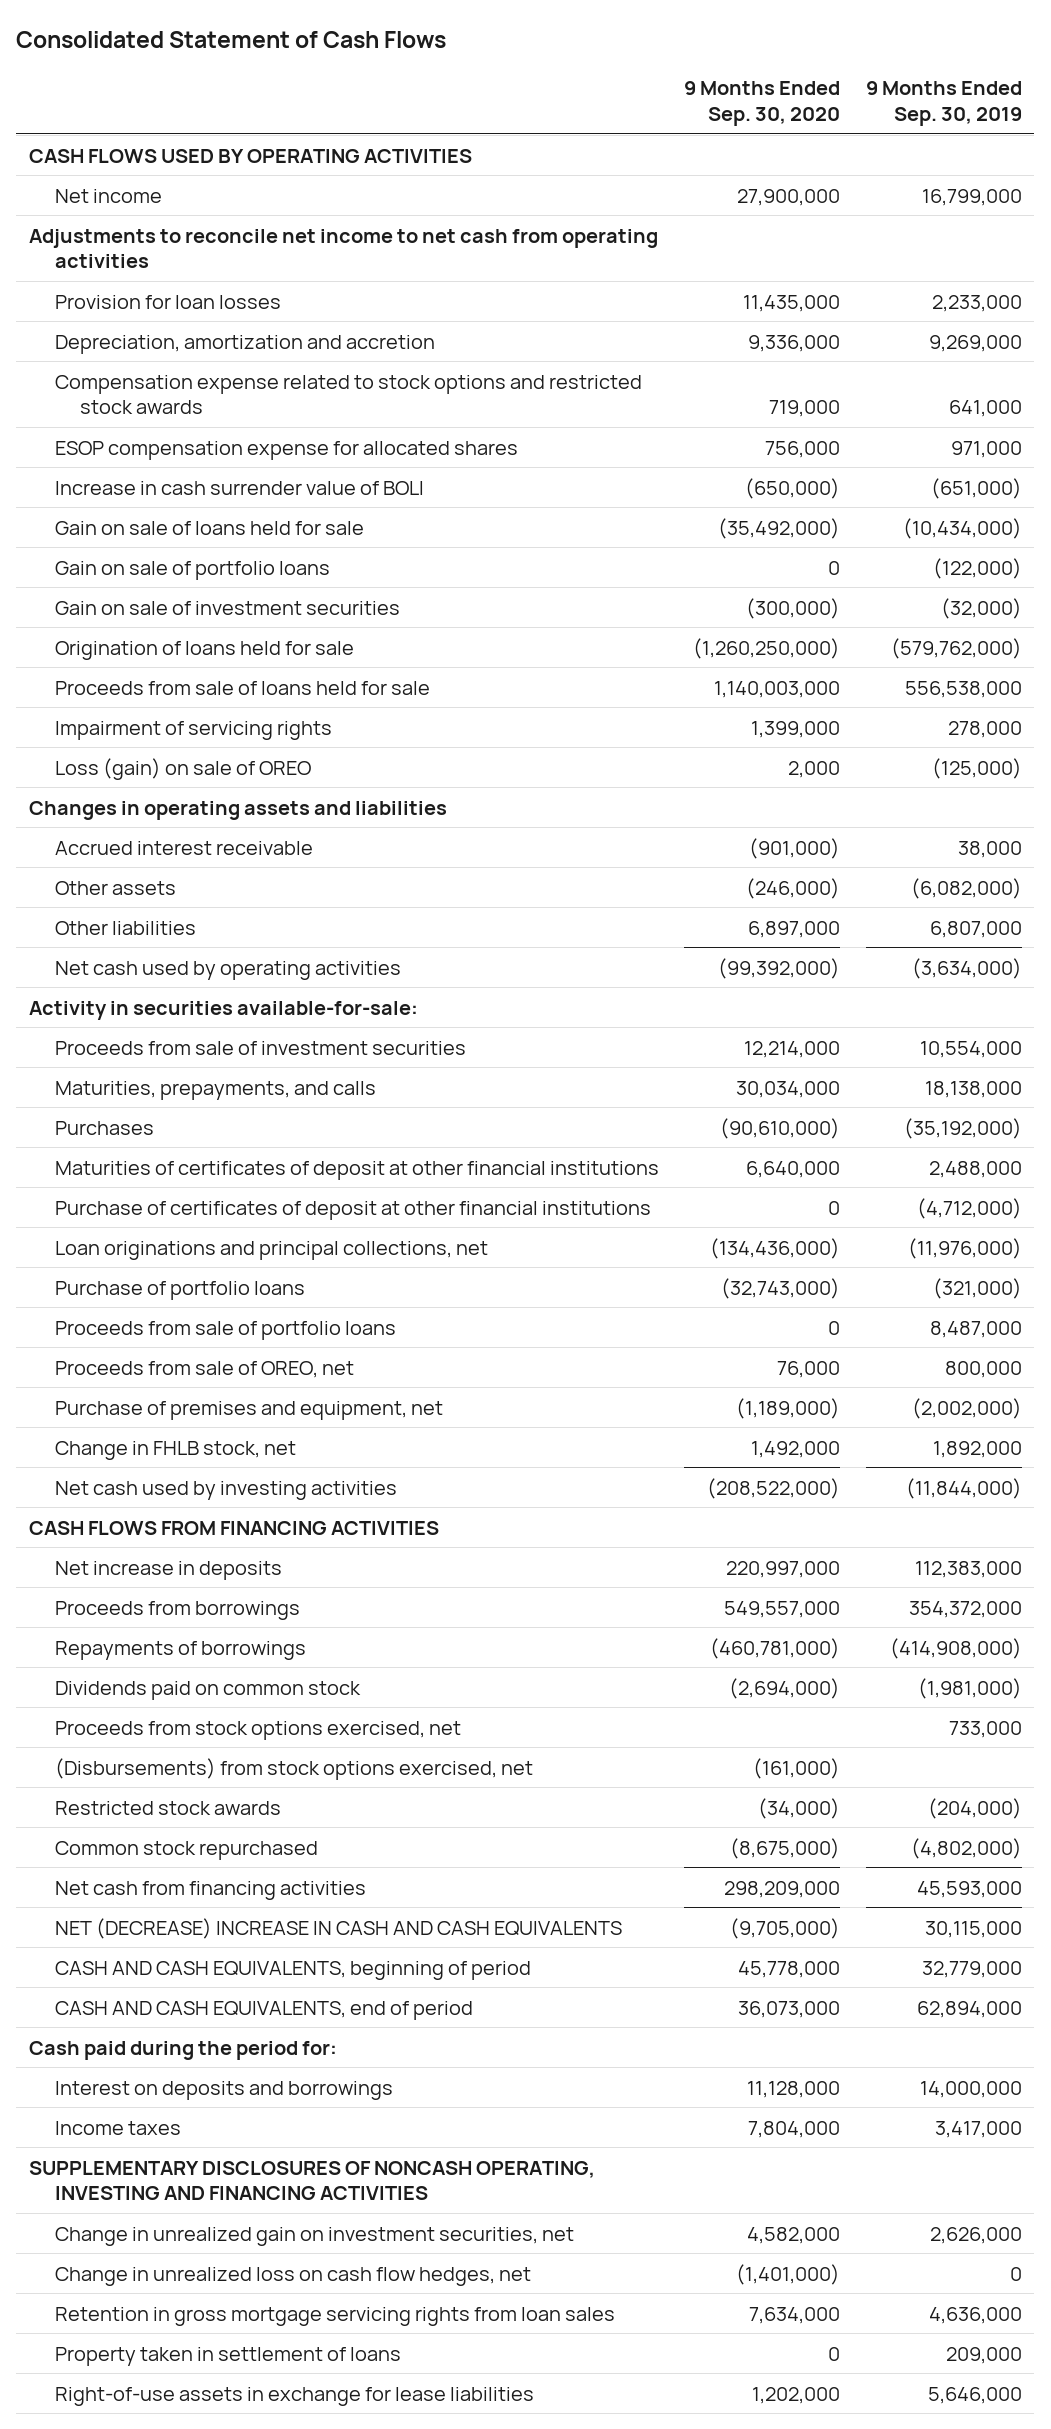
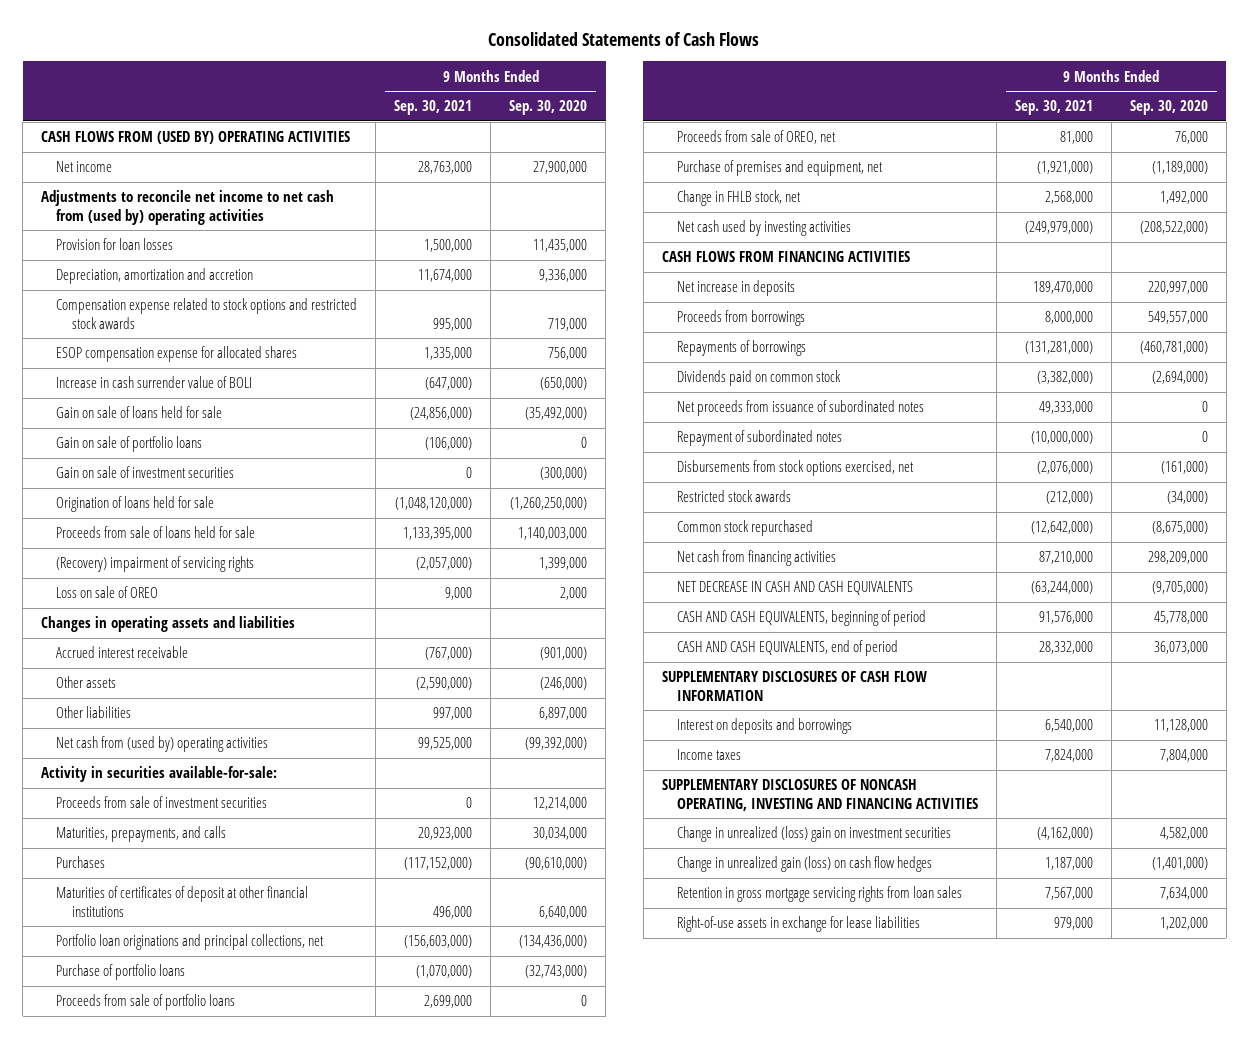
- Consolidated Statement of Cash Flows
+ Consolidated Statements of Cash Flows
- | 9 Months Ended Sep. 30, 2020 | 9 Months Ended Sep. 30, 2019
+ | 9 Months Ended Sep. 30, 2021 | 9 Months Ended Sep. 30, 2020
- CASH FLOWS USED BY OPERATING ACTIVITIES
+ CASH FLOWS FROM (USED BY) OPERATING ACTIVITIES
- Adjustments to reconcile net income to net cash from operating activities
+ Adjustments to reconcile net income to net cash from (used by) operating activities
- Impairment of servicing rights | 1,399,000 | 278,000
- Loss (gain) on sale of OREO | 2,000 | (125,000)
+ (Recovery) impairment of servicing rights | (2,057,000) | 1,399,000
+ Loss on sale of OREO | 9,000 | 2,000
- Net cash used by operating activities | (99,392,000) | (3,634,000)
+ Net cash from (used by) operating activities | 99,525,000 | (99,392,000)
- Purchase of certificates of deposit at other financial institutions | 0 | (4,712,000)
- Loan originations and principal collections, net | (134,436,000) | (11,976,000)
+ Portfolio loan originations and principal collections, net | (156,603,000) | (134,436,000)
- Proceeds from stock options exercised, net | | 733,000
- (Disbursements) from stock options exercised, net | (161,000) |
+ Net proceeds from issuance of subordinated notes | 49,333,000 | 0
+ Repayment of subordinated notes | (10,000,000) | 0
+ Disbursements from stock options exercised, net | (2,076,000) | (161,000)
- NET (DECREASE) INCREASE IN CASH AND CASH EQUIVALENTS | (9,705,000) | 30,115,000
+ NET DECREASE IN CASH AND CASH EQUIVALENTS | (63,244,000) | (9,705,000)
- Cash paid during the period for:
+ SUPPLEMENTARY DISCLOSURES OF CASH FLOW INFORMATION
- Change in unrealized gain on investment securities, net | 4,582,000 | 2,626,000
- Change in unrealized loss on cash flow hedges, net | (1,401,000) | 0
+ Change in unrealized (loss) gain on investment securities | (4,162,000) | 4,582,000
+ Change in unrealized gain (loss) on cash flow hedges | 1,187,000 | (1,401,000)
- Property taken in settlement of loans | 0 | 209,000

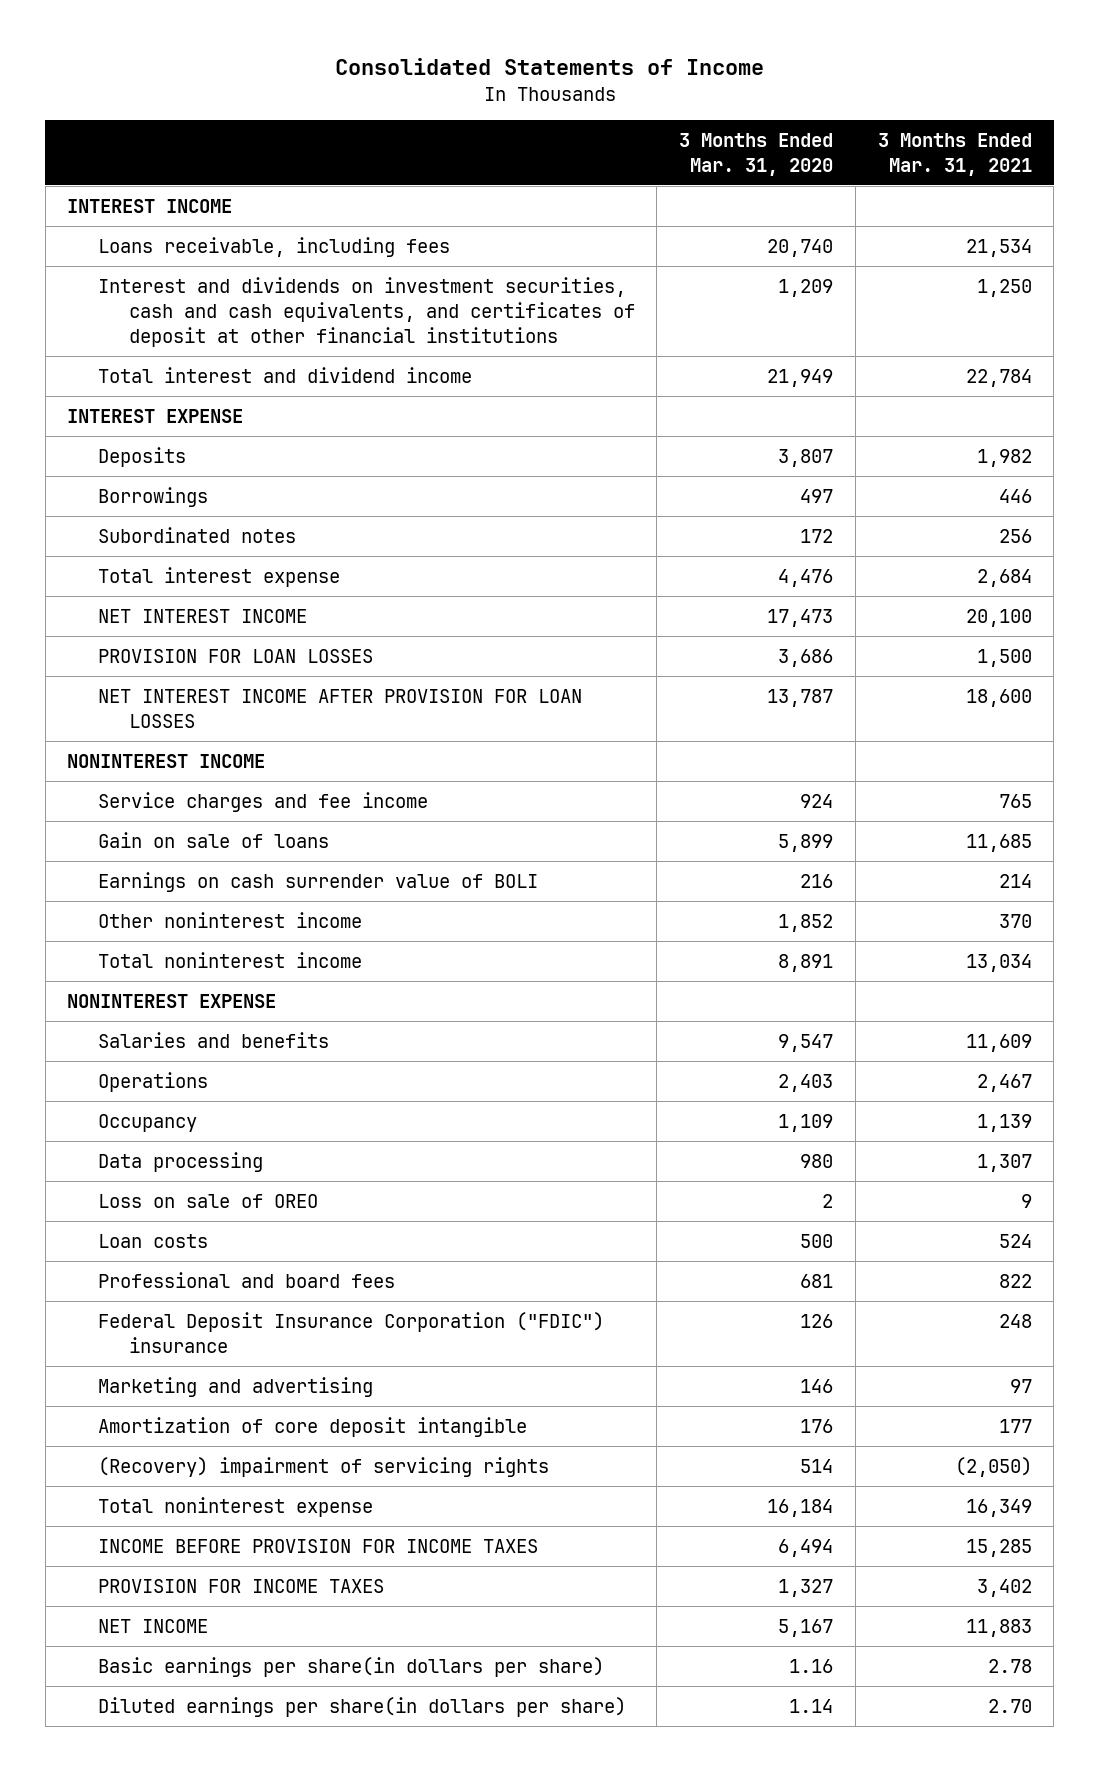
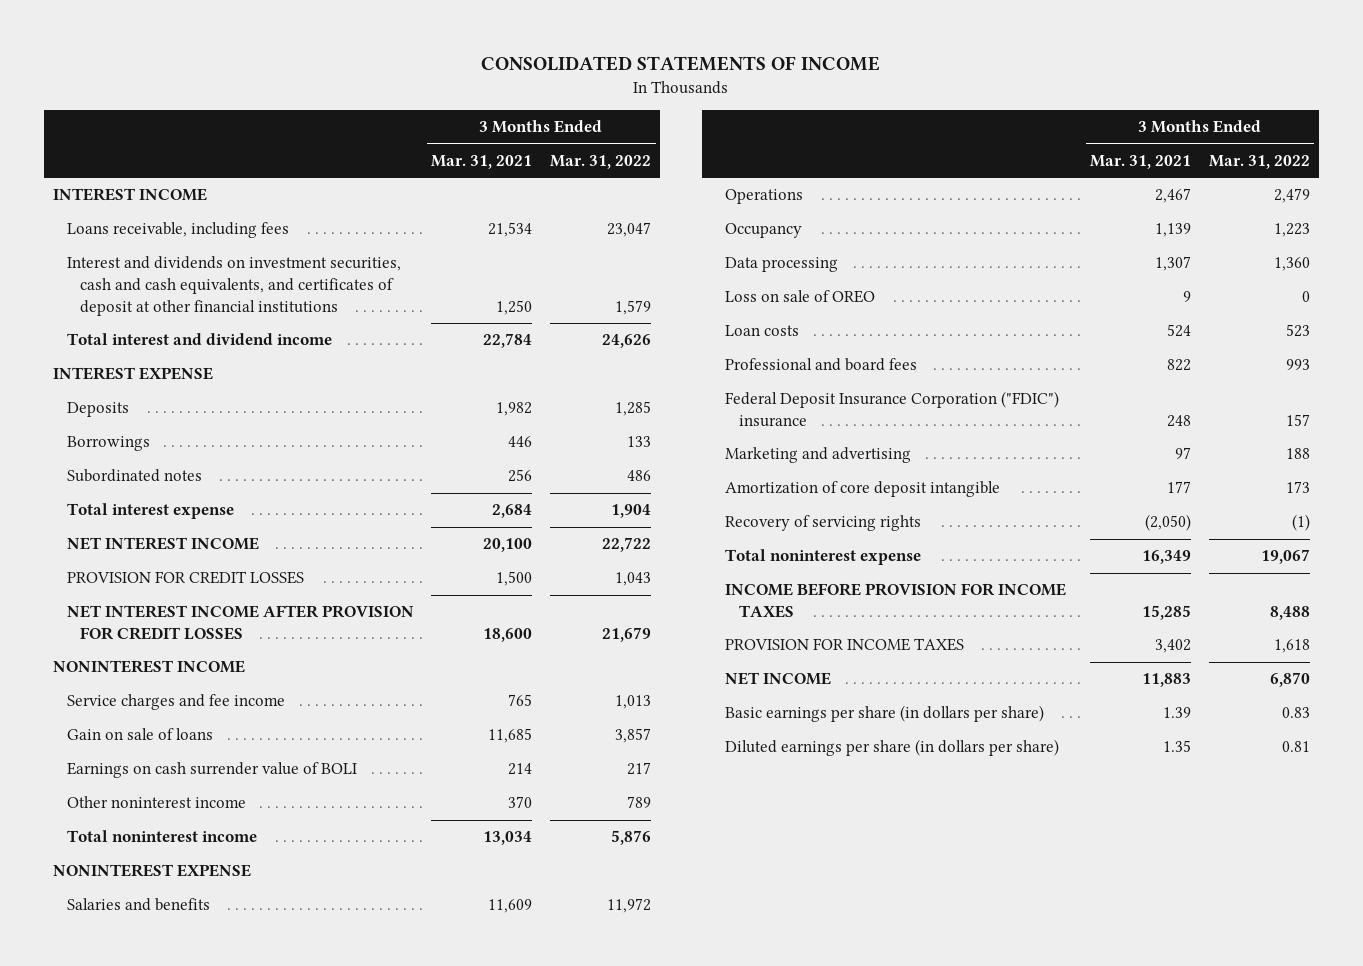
- Consolidated Statements of Income
+ CONSOLIDATED STATEMENTS OF INCOME
- | 3 Months Ended Mar. 31, 2020 | 3 Months Ended Mar. 31, 2021
+ | 3 Months Ended Mar. 31, 2021 | 3 Months Ended Mar. 31, 2022
- PROVISION FOR LOAN LOSSES | 3,686 | 1,500
- NET INTEREST INCOME AFTER PROVISION FOR LOAN LOSSES | 13,787 | 18,600
+ PROVISION FOR CREDIT LOSSES | 1,500 | 1,043
+ NET INTEREST INCOME AFTER PROVISION FOR CREDIT LOSSES | 18,600 | 21,679
- (Recovery) impairment of servicing rights | 514 | (2,050)
+ Recovery of servicing rights | (2,050) | (1)
- Basic earnings per share(in dollars per share) | 1.16 | 2.78
- Diluted earnings per share(in dollars per share) | 1.14 | 2.70
+ Basic earnings per share (in dollars per share) | 1.39 | 0.83
+ Diluted earnings per share (in dollars per share) | 1.35 | 0.81

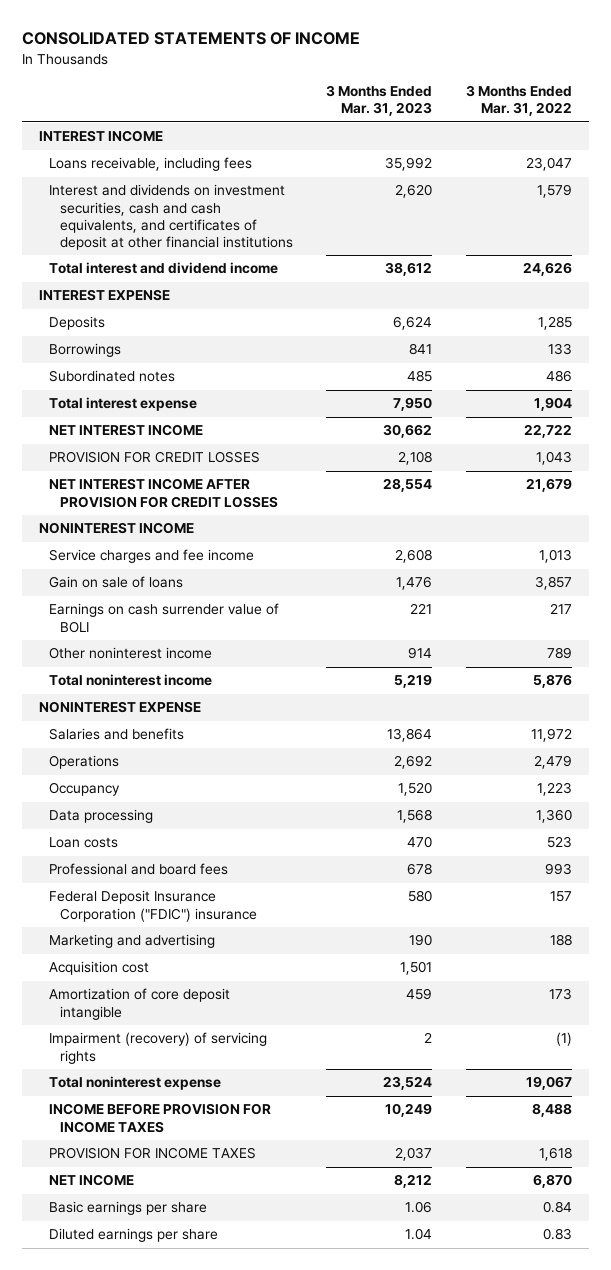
- | 3 Months Ended Mar. 31, 2021 | 3 Months Ended Mar. 31, 2022
+ | 3 Months Ended Mar. 31, 2023 | 3 Months Ended Mar. 31, 2022
- Loss on sale of OREO | 9 | 0
+ Acquisition cost | 1,501 |
- Recovery of servicing rights | (2,050) | (1)
+ Impairment (recovery) of servicing rights | 2 | (1)
- Basic earnings per share (in dollars per share) | 1.39 | 0.83
- Diluted earnings per share (in dollars per share) | 1.35 | 0.81
+ Basic earnings per share | 1.06 | 0.84
+ Diluted earnings per share | 1.04 | 0.83

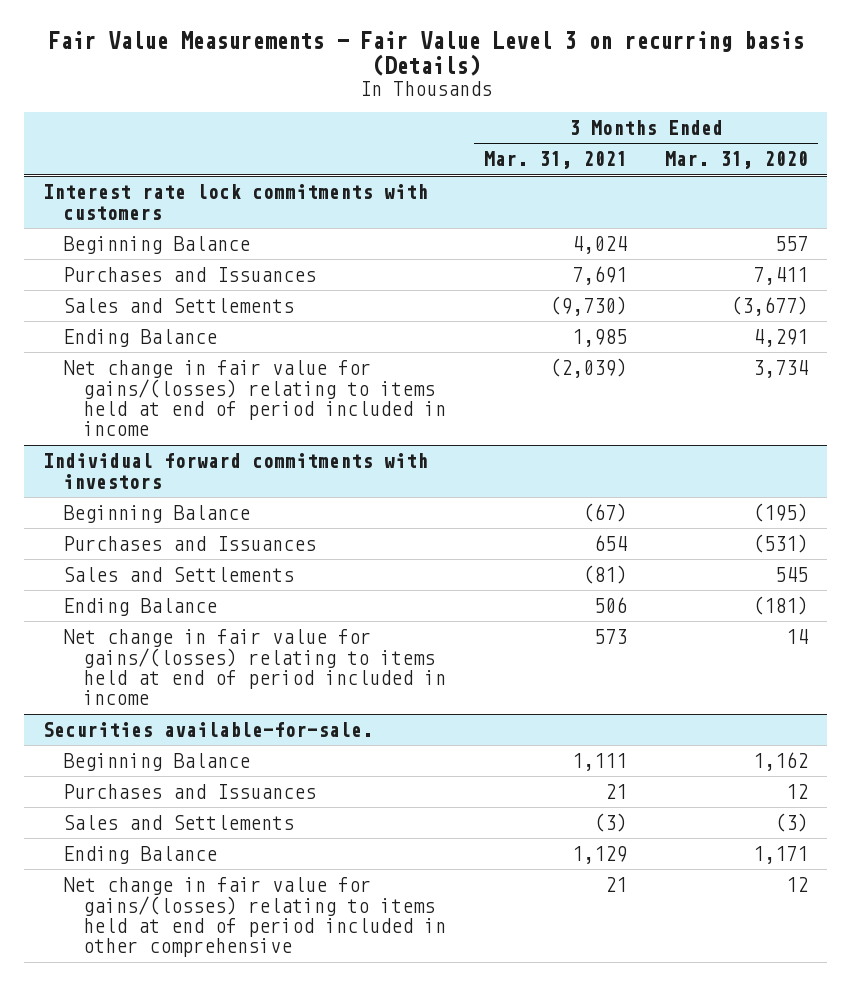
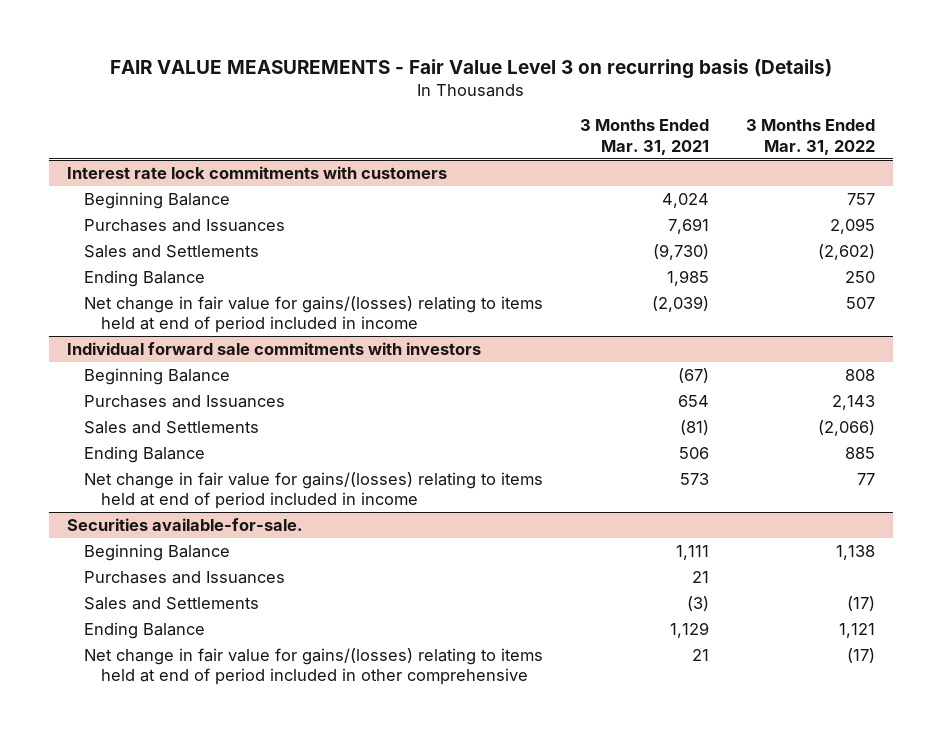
- Fair Value Measurements - Fair Value Level 3 on recurring basis (Details)
+ FAIR VALUE MEASUREMENTS - Fair Value Level 3 on recurring basis (Details)
- | 3 Months Ended Mar. 31, 2021 | 3 Months Ended Mar. 31, 2020
+ | 3 Months Ended Mar. 31, 2021 | 3 Months Ended Mar. 31, 2022
- Individual forward commitments with investors
+ Individual forward sale commitments with investors

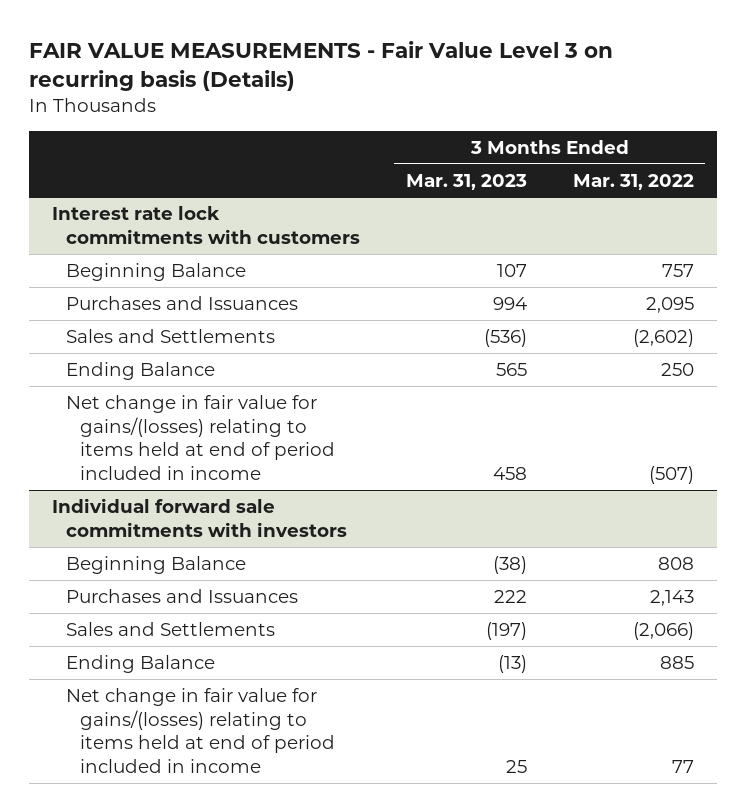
- | 3 Months Ended Mar. 31, 2021 | 3 Months Ended Mar. 31, 2022
+ | 3 Months Ended Mar. 31, 2023 | 3 Months Ended Mar. 31, 2022
@ Interest rate lock commitments with customers
- Net change in fair value for gains/(losses) relating to items held at end of period included in income | (2,039) | 507
+ Net change in fair value for gains/(losses) relating to items held at end of period included in income | 458 | (507)
- Securities available-for-sale.
- Beginning Balance | 1,111 | 1,138
- Purchases and Issuances | 21 |
- Sales and Settlements | (3) | (17)
- Ending Balance | 1,129 | 1,121
- Net change in fair value for gains/(losses) relating to items held at end of period included in other comprehensive | 21 | (17)

